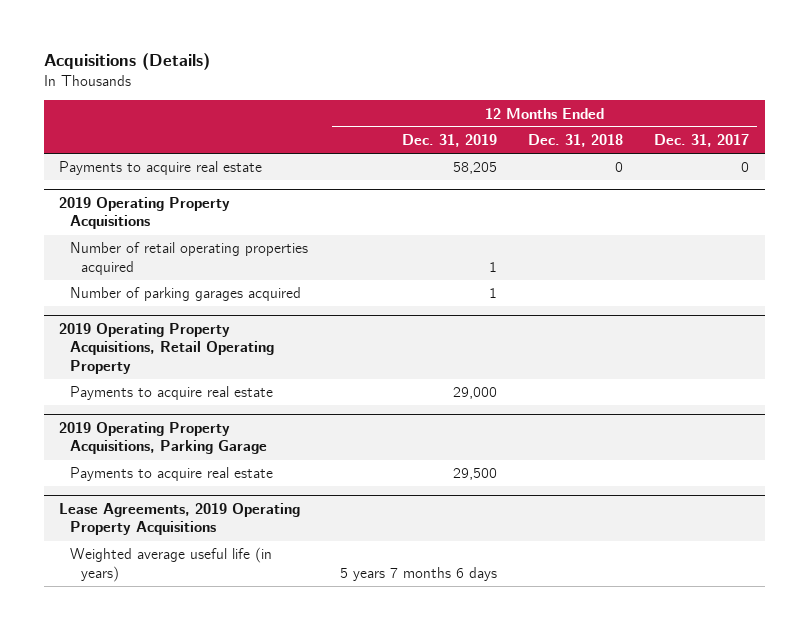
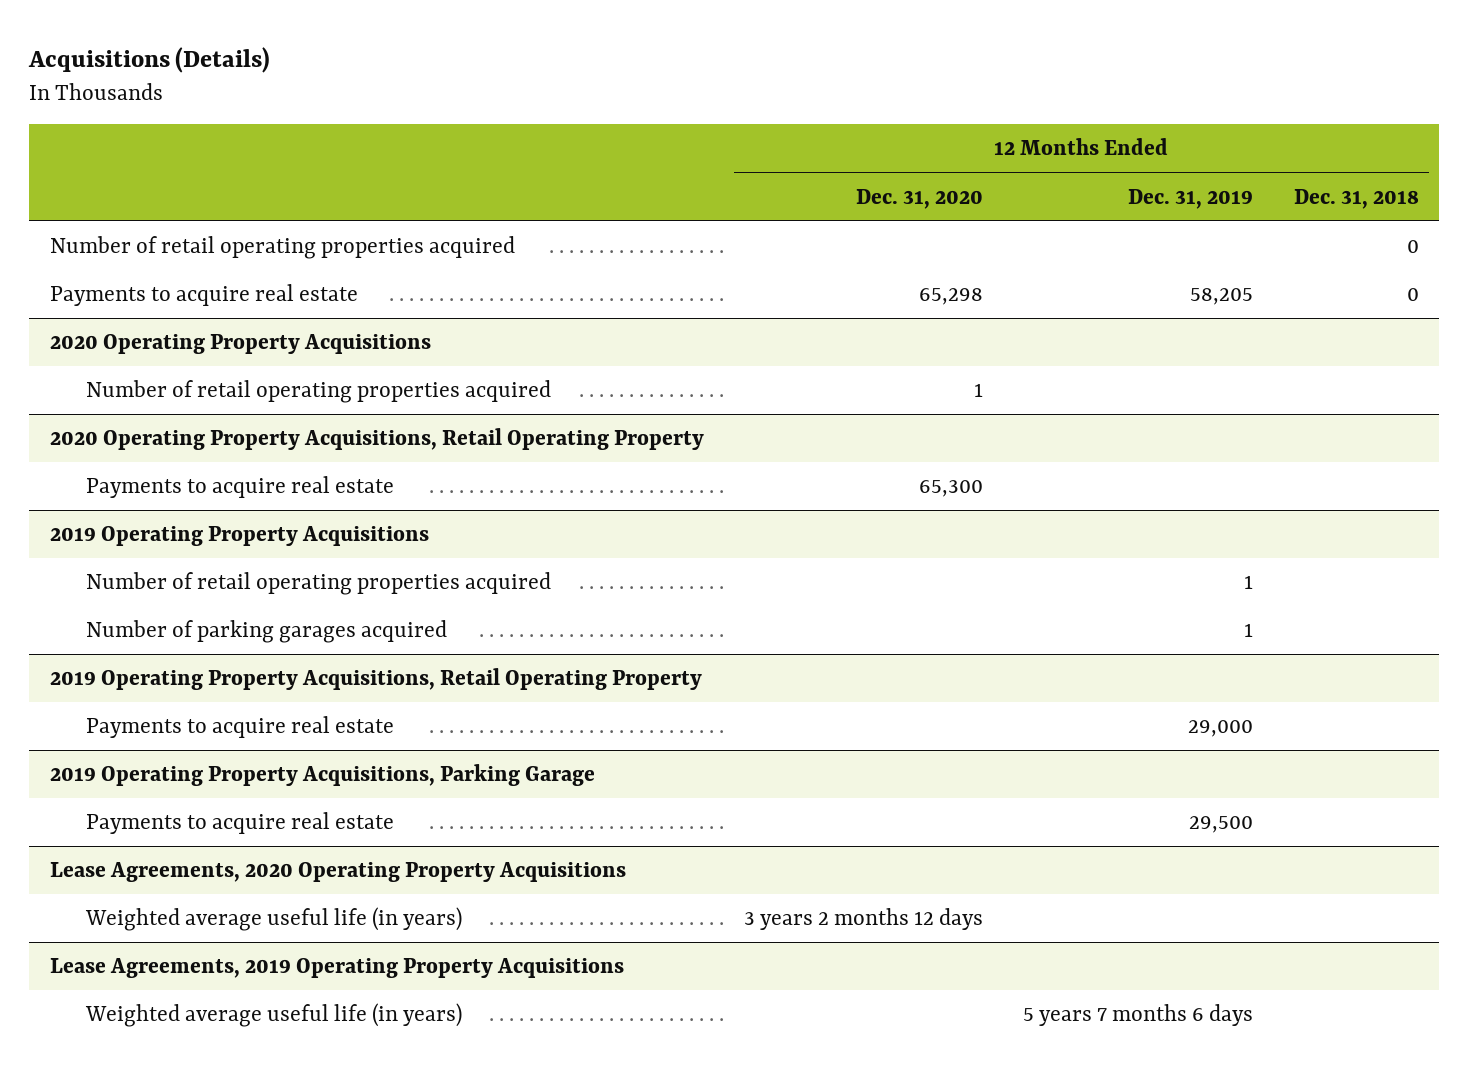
- | 12 Months Ended Dec. 31, 2019 | 12 Months Ended Dec. 31, 2018 | 12 Months Ended Dec. 31, 2017
+ | 12 Months Ended Dec. 31, 2020 | 12 Months Ended Dec. 31, 2019 | 12 Months Ended Dec. 31, 2018
+ Number of retail operating properties acquired | | | 0
+ 2020 Operating Property Acquisitions
+ Number of retail operating properties acquired | 1 | |
+ 2020 Operating Property Acquisitions, Retail Operating Property
+ Payments to acquire real estate | 65,300 | |
+ Lease Agreements, 2020 Operating Property Acquisitions
+ Weighted average useful life (in years) | 3 years 2 months 12 days | |

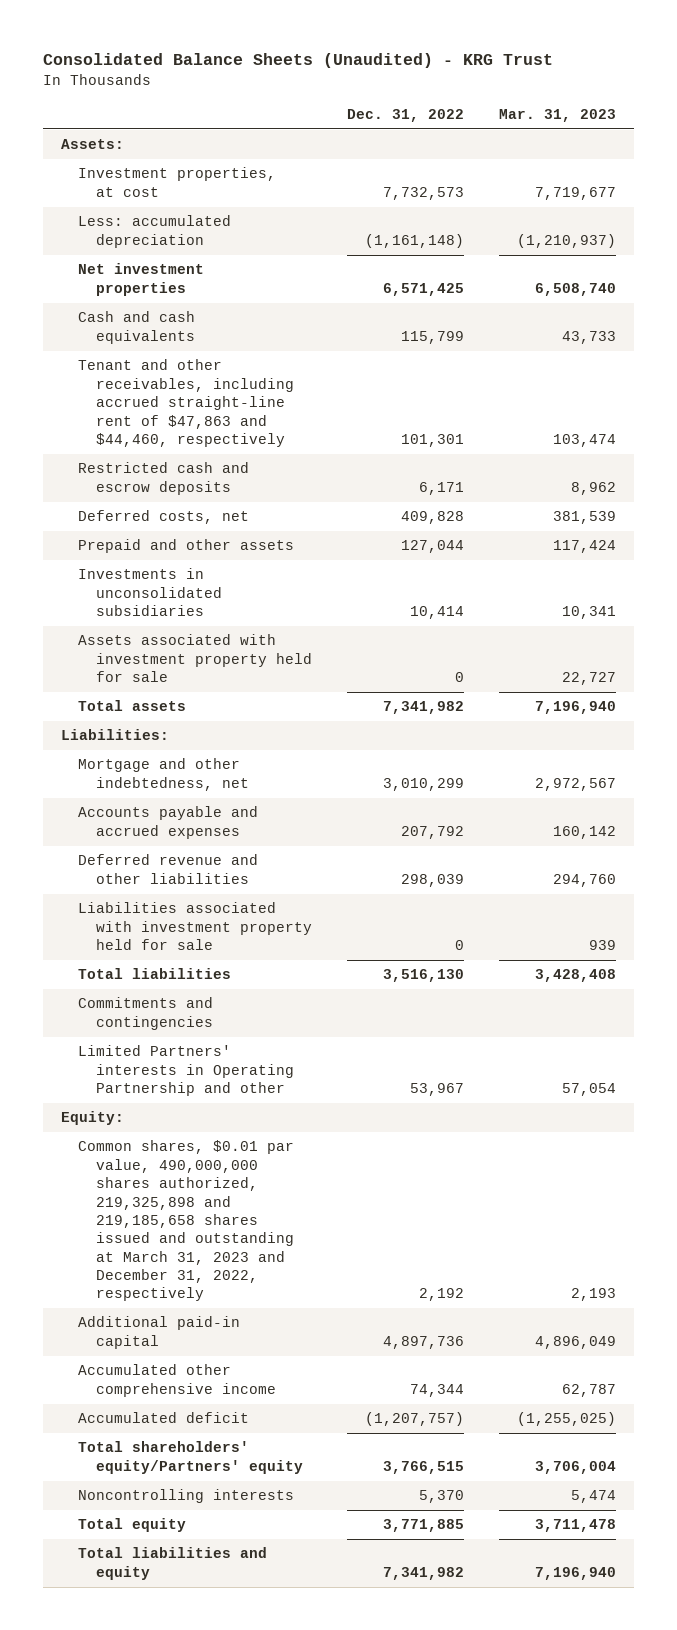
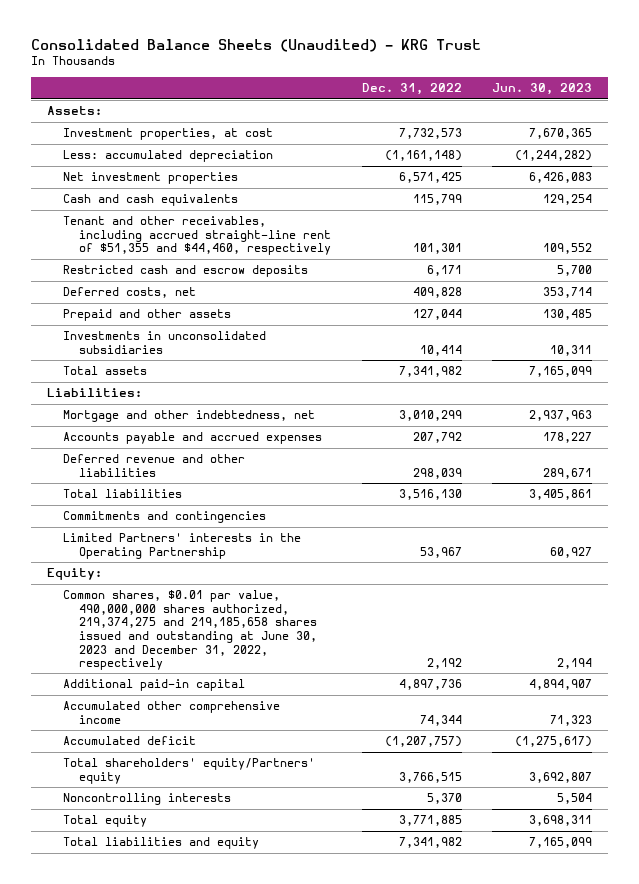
- | Dec. 31, 2022 | Mar. 31, 2023
+ | Dec. 31, 2022 | Jun. 30, 2023
- Tenant and other receivables, including accrued straight-line rent of $47,863 and $44,460, respectively | 101,301 | 103,474
+ Tenant and other receivables, including accrued straight-line rent of $51,355 and $44,460, respectively | 101,301 | 109,552
- Assets associated with investment property held for sale | 0 | 22,727
- Liabilities associated with investment property held for sale | 0 | 939
- Limited Partners' interests in Operating Partnership and other | 53,967 | 57,054
+ Limited Partners' interests in the Operating Partnership | 53,967 | 60,927
- Common shares, $0.01 par value, 490,000,000 shares authorized, 219,325,898 and 219,185,658 shares issued and outstanding at March 31, 2023 and December 31, 2022, respectively | 2,192 | 2,193
+ Common shares, $0.01 par value, 490,000,000 shares authorized, 219,374,275 and 219,185,658 shares issued and outstanding at June 30, 2023 and December 31, 2022, respectively | 2,192 | 2,194

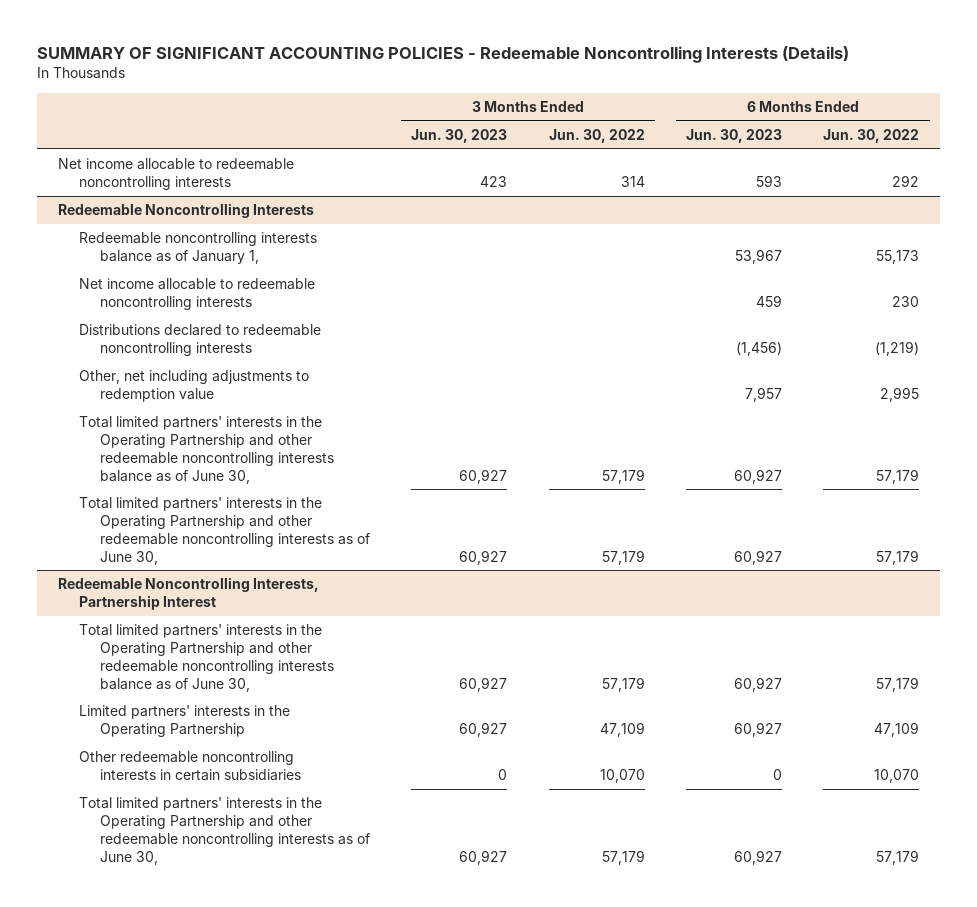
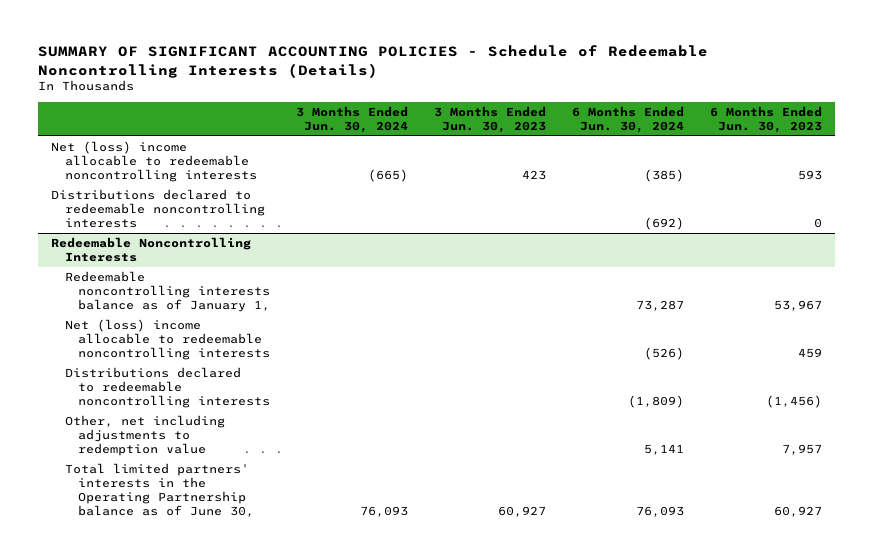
- SUMMARY OF SIGNIFICANT ACCOUNTING POLICIES - Redeemable Noncontrolling Interests (Details)
+ SUMMARY OF SIGNIFICANT ACCOUNTING POLICIES - Schedule of Redeemable Noncontrolling Interests (Details)
- | 3 Months Ended Jun. 30, 2023 | 3 Months Ended Jun. 30, 2022 | 6 Months Ended Jun. 30, 2023 | 6 Months Ended Jun. 30, 2022
+ | 3 Months Ended Jun. 30, 2024 | 3 Months Ended Jun. 30, 2023 | 6 Months Ended Jun. 30, 2024 | 6 Months Ended Jun. 30, 2023
- Net income allocable to redeemable noncontrolling interests | 423 | 314 | 593 | 292
+ Net (loss) income allocable to redeemable noncontrolling interests | (665) | 423 | (385) | 593
+ Distributions declared to redeemable noncontrolling interests | | | (692) | 0
@ Redeemable Noncontrolling Interests
- Net income allocable to redeemable noncontrolling interests | | | 459 | 230
+ Net (loss) income allocable to redeemable noncontrolling interests | | | (526) | 459
- Total limited partners' interests in the Operating Partnership and other redeemable noncontrolling interests balance as of June 30, | 60,927 | 57,179 | 60,927 | 57,179
- Total limited partners' interests in the Operating Partnership and other redeemable noncontrolling interests as of June 30, | 60,927 | 57,179 | 60,927 | 57,179
- Redeemable Noncontrolling Interests, Partnership Interest
- Total limited partners' interests in the Operating Partnership and other redeemable noncontrolling interests balance as of June 30, | 60,927 | 57,179 | 60,927 | 57,179
- Limited partners' interests in the Operating Partnership | 60,927 | 47,109 | 60,927 | 47,109
- Other redeemable noncontrolling interests in certain subsidiaries | 0 | 10,070 | 0 | 10,070
- Total limited partners' interests in the Operating Partnership and other redeemable noncontrolling interests as of June 30, | 60,927 | 57,179 | 60,927 | 57,179
@ Redeemable Noncontrolling Interests
+ Total limited partners' interests in the Operating Partnership balance as of June 30, | 76,093 | 60,927 | 76,093 | 60,927

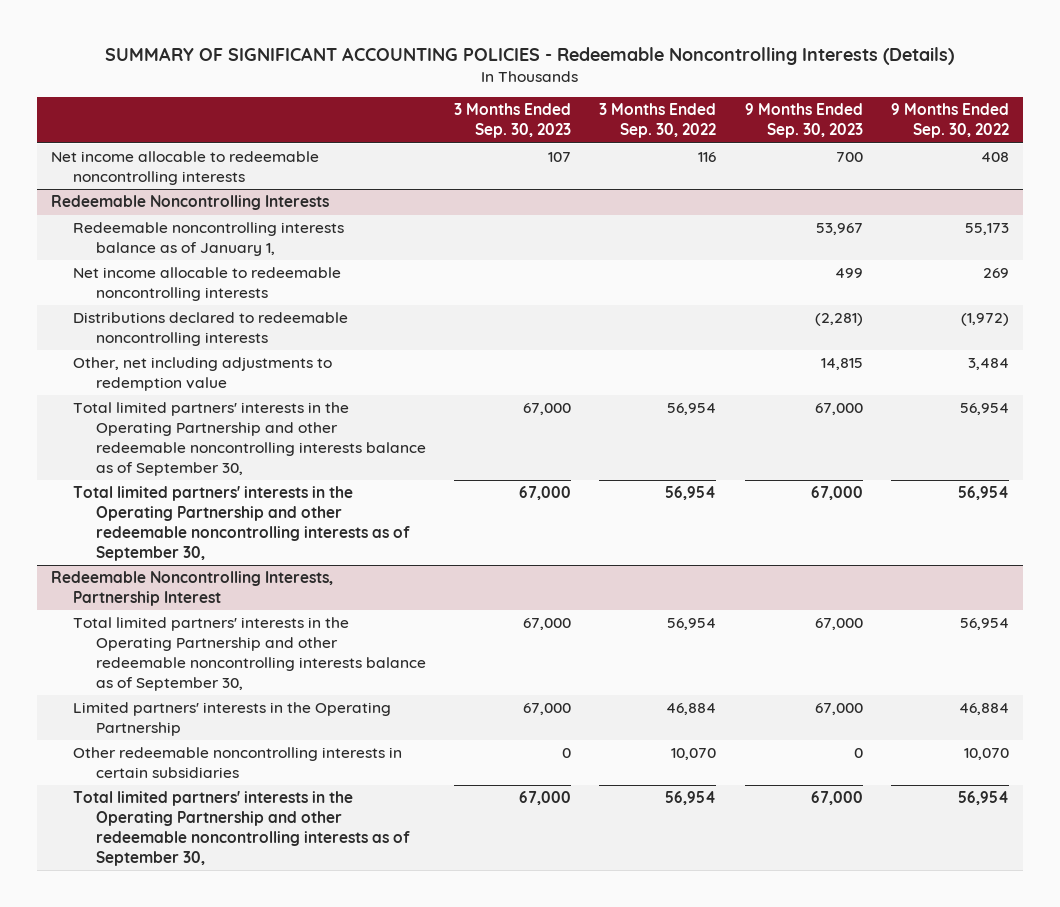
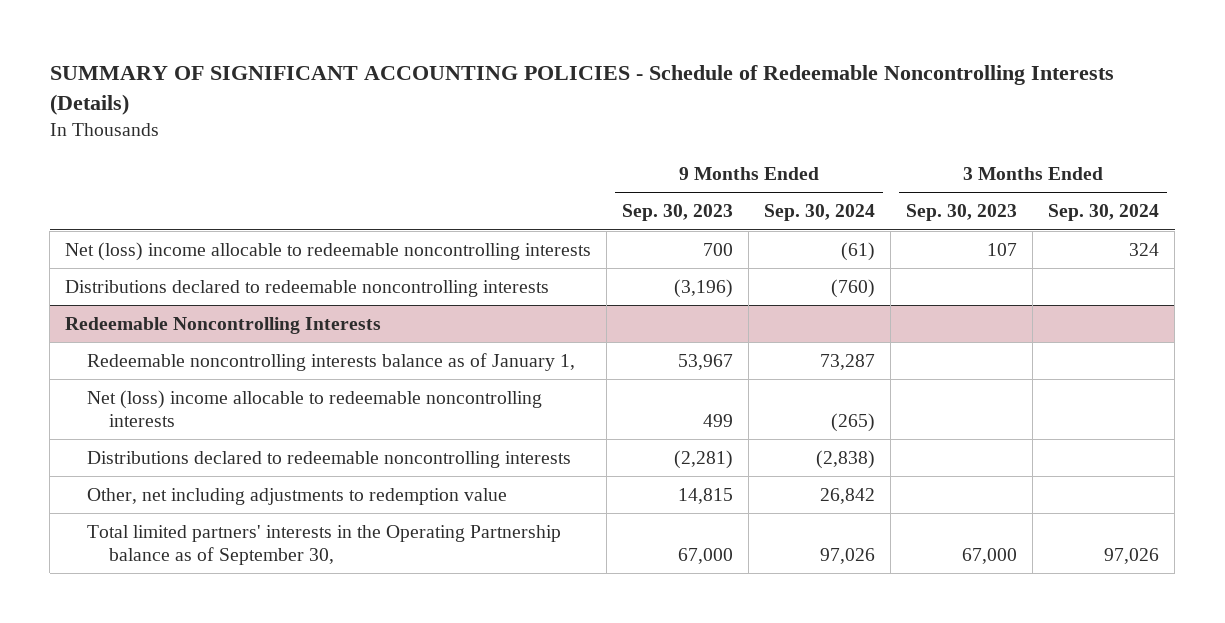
- SUMMARY OF SIGNIFICANT ACCOUNTING POLICIES - Redeemable Noncontrolling Interests (Details)
+ SUMMARY OF SIGNIFICANT ACCOUNTING POLICIES - Schedule of Redeemable Noncontrolling Interests (Details)
- | 3 Months Ended Sep. 30, 2023 | 3 Months Ended Sep. 30, 2022 | 9 Months Ended Sep. 30, 2023 | 9 Months Ended Sep. 30, 2022
+ | 9 Months Ended Sep. 30, 2023 | 9 Months Ended Sep. 30, 2024 | 3 Months Ended Sep. 30, 2023 | 3 Months Ended Sep. 30, 2024
- Net income allocable to redeemable noncontrolling interests | 107 | 116 | 700 | 408
+ Net (loss) income allocable to redeemable noncontrolling interests | 700 | (61) | 107 | 324
+ Distributions declared to redeemable noncontrolling interests | (3,196) | (760) | |
@ Redeemable Noncontrolling Interests
- Net income allocable to redeemable noncontrolling interests | | | 499 | 269
+ Net (loss) income allocable to redeemable noncontrolling interests | 499 | (265) | |
- Total limited partners' interests in the Operating Partnership and other redeemable noncontrolling interests balance as of September 30, | 67,000 | 56,954 | 67,000 | 56,954
- Total limited partners' interests in the Operating Partnership and other redeemable noncontrolling interests as of September 30, | 67,000 | 56,954 | 67,000 | 56,954
- Redeemable Noncontrolling Interests, Partnership Interest
- Total limited partners' interests in the Operating Partnership and other redeemable noncontrolling interests balance as of September 30, | 67,000 | 56,954 | 67,000 | 56,954
- Limited partners' interests in the Operating Partnership | 67,000 | 46,884 | 67,000 | 46,884
- Other redeemable noncontrolling interests in certain subsidiaries | 0 | 10,070 | 0 | 10,070
- Total limited partners' interests in the Operating Partnership and other redeemable noncontrolling interests as of September 30, | 67,000 | 56,954 | 67,000 | 56,954
@ Redeemable Noncontrolling Interests
+ Total limited partners' interests in the Operating Partnership balance as of September 30, | 67,000 | 97,026 | 67,000 | 97,026

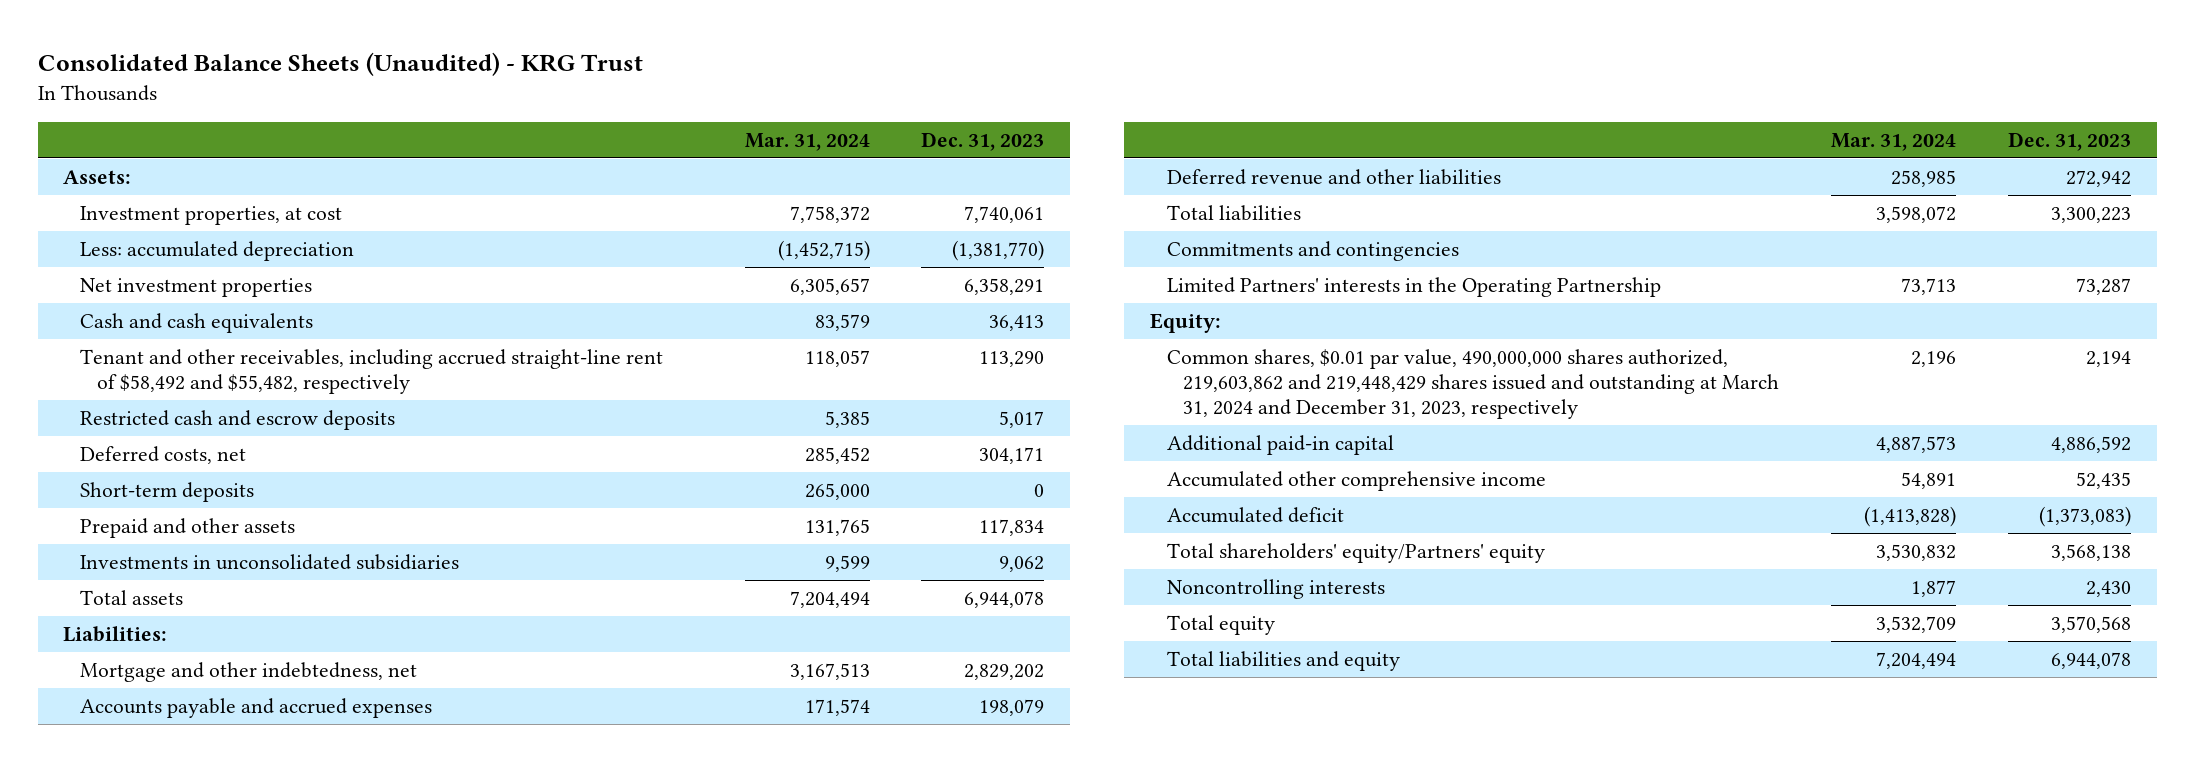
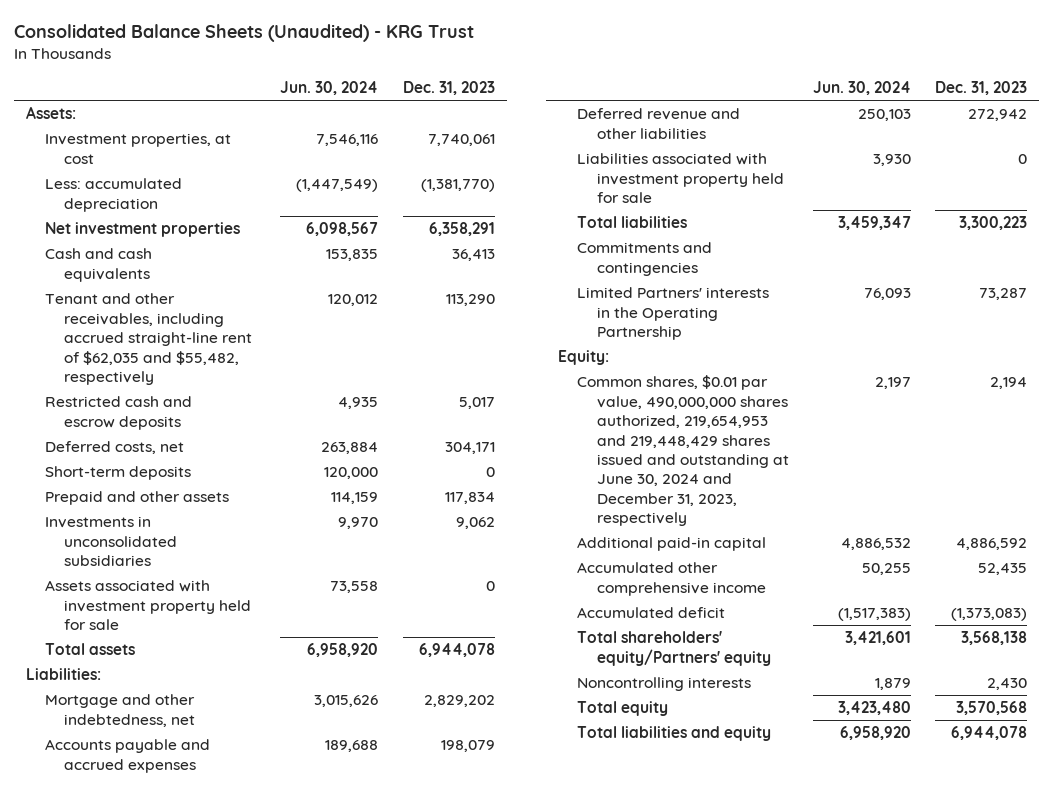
- | Mar. 31, 2024 | Dec. 31, 2023
+ | Jun. 30, 2024 | Dec. 31, 2023
- Tenant and other receivables, including accrued straight-line rent of $58,492 and $55,482, respectively | 118,057 | 113,290
+ Tenant and other receivables, including accrued straight-line rent of $62,035 and $55,482, respectively | 120,012 | 113,290
+ Assets associated with investment property held for sale | 73,558 | 0
+ Liabilities associated with investment property held for sale | 3,930 | 0
- Common shares, $0.01 par value, 490,000,000 shares authorized, 219,603,862 and 219,448,429 shares issued and outstanding at March 31, 2024 and December 31, 2023, respectively | 2,196 | 2,194
+ Common shares, $0.01 par value, 490,000,000 shares authorized, 219,654,953 and 219,448,429 shares issued and outstanding at June 30, 2024 and December 31, 2023, respectively | 2,197 | 2,194

